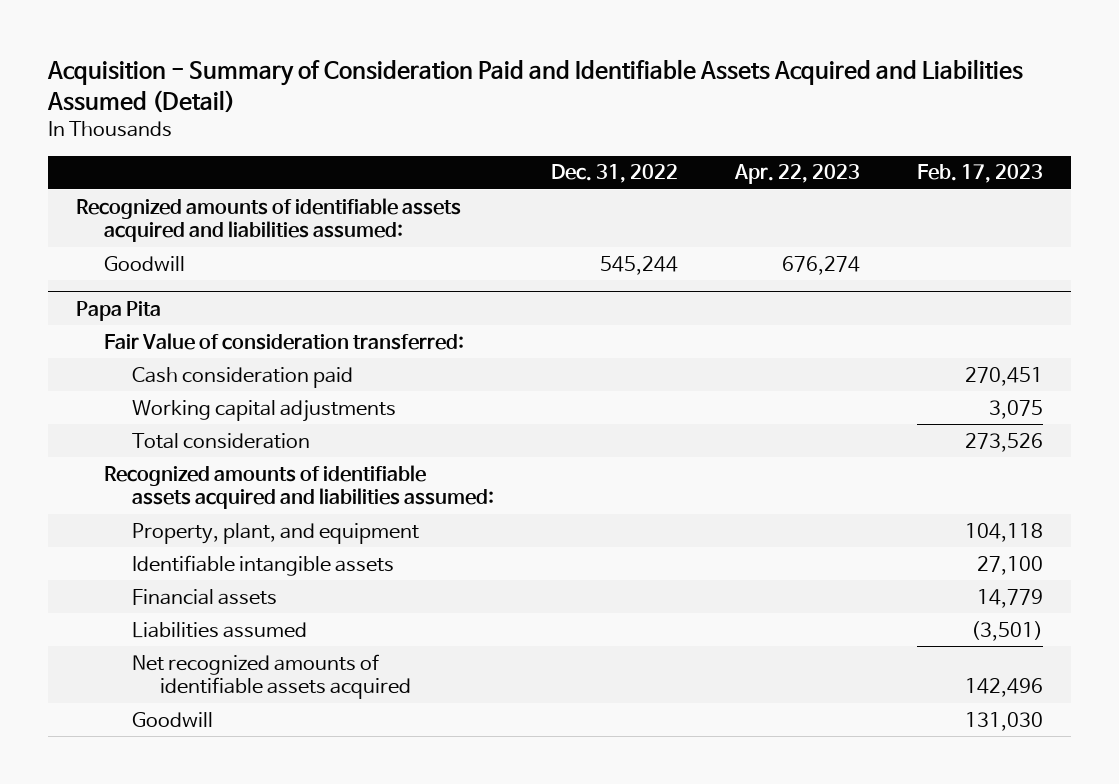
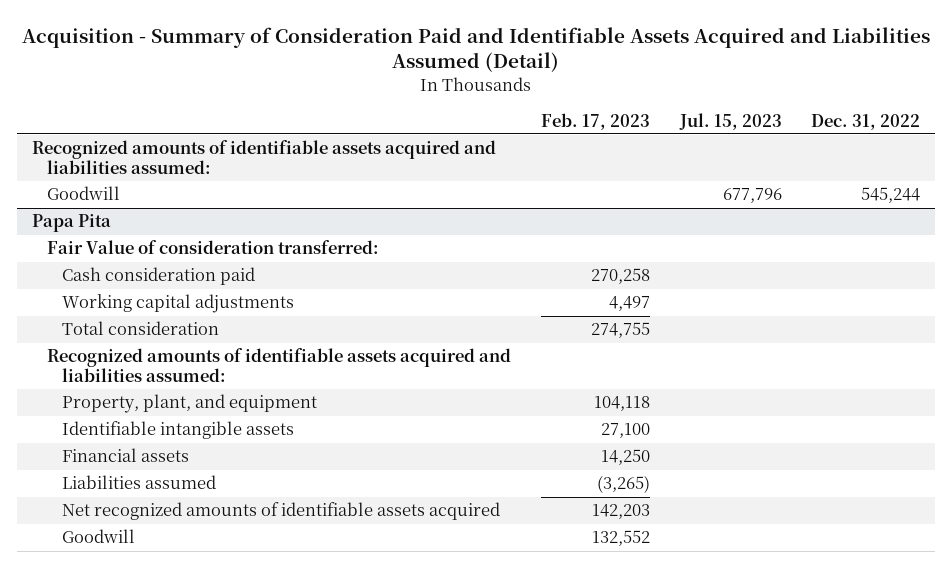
- | Dec. 31, 2022 | Apr. 22, 2023 | Feb. 17, 2023
+ | Feb. 17, 2023 | Jul. 15, 2023 | Dec. 31, 2022
@ Papa Pita
- Cash consideration paid | | | 270,451
- Working capital adjustments | | | 3,075
- Total consideration | | | 273,526
+ Cash consideration paid | 270,258 | |
+ Working capital adjustments | 4,497 | |
+ Total consideration | 274,755 | |
- Financial assets | | | 14,779
- Liabilities assumed | | | (3,501)
- Net recognized amounts of identifiable assets acquired | | | 142,496
- Goodwill | | | 131,030
+ Financial assets | 14,250 | |
+ Liabilities assumed | (3,265) | |
+ Net recognized amounts of identifiable assets acquired | 142,203 | |
+ Goodwill | 132,552 | |

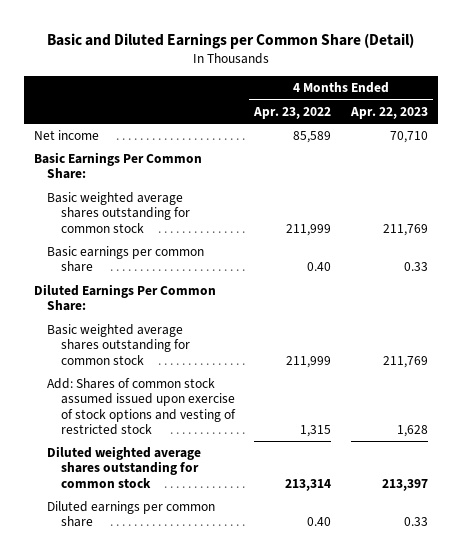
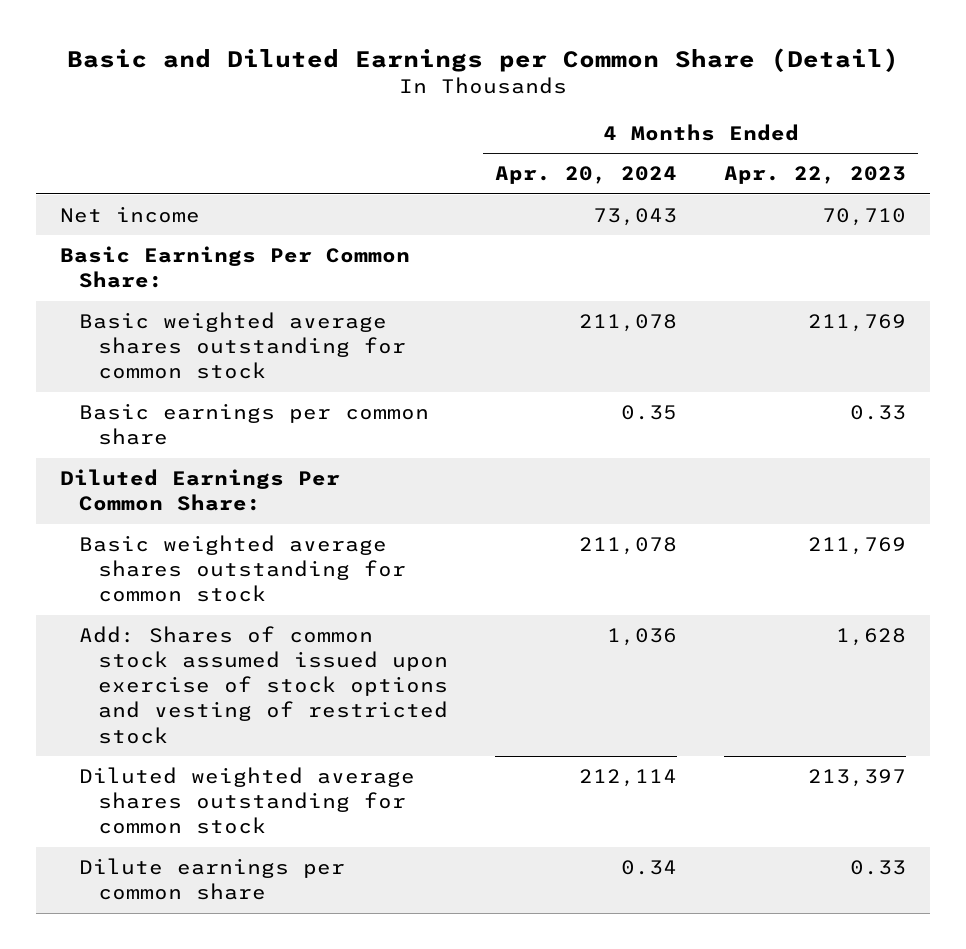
- | 4 Months Ended Apr. 23, 2022 | 4 Months Ended Apr. 22, 2023
+ | 4 Months Ended Apr. 20, 2024 | 4 Months Ended Apr. 22, 2023
- Diluted earnings per common share | 0.40 | 0.33
+ Dilute earnings per common share | 0.34 | 0.33

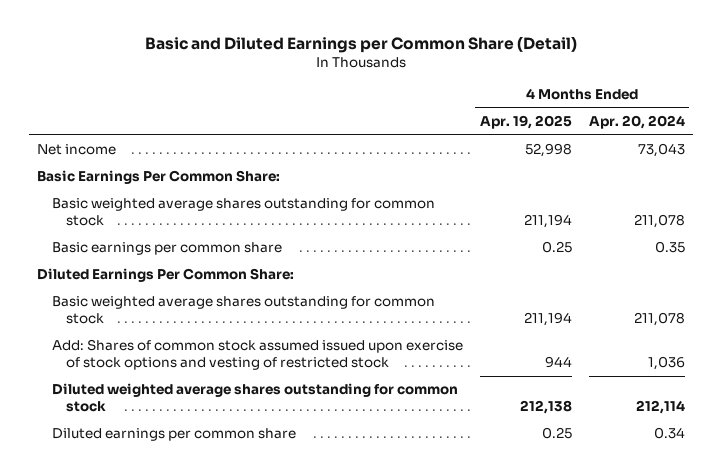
- | 4 Months Ended Apr. 20, 2024 | 4 Months Ended Apr. 22, 2023
+ | 4 Months Ended Apr. 19, 2025 | 4 Months Ended Apr. 20, 2024
- Dilute earnings per common share | 0.34 | 0.33
+ Diluted earnings per common share | 0.25 | 0.34

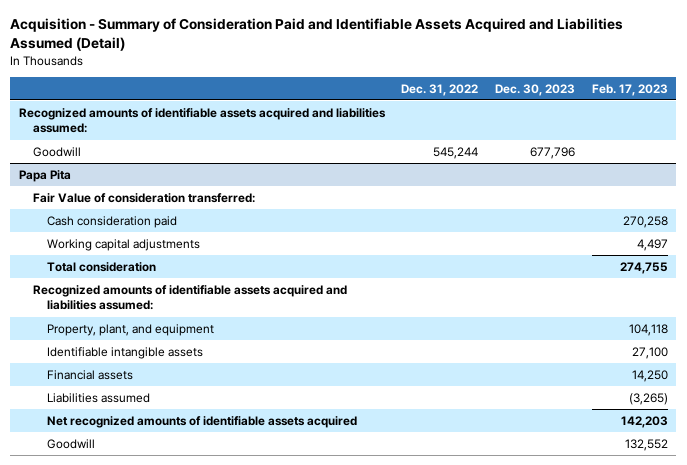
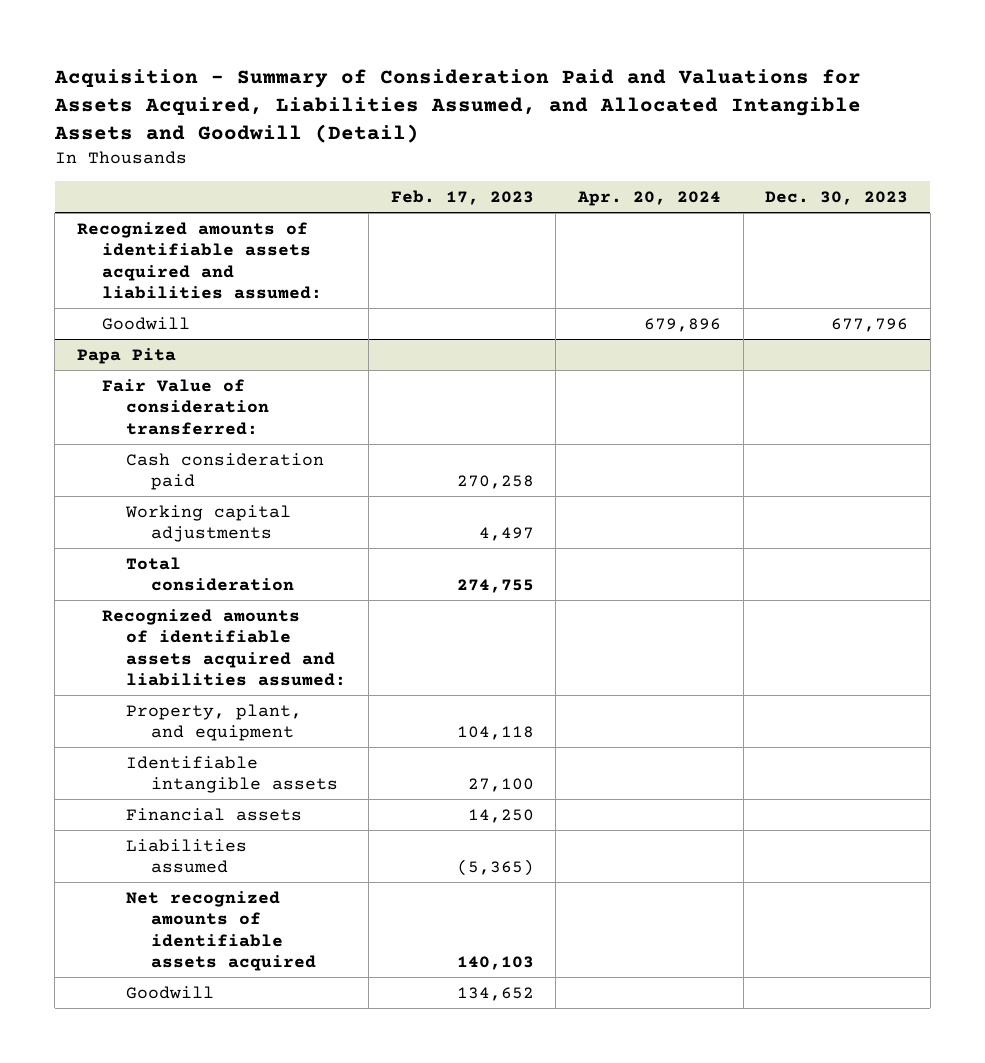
- Acquisition - Summary of Consideration Paid and Identifiable Assets Acquired and Liabilities Assumed (Detail)
+ Acquisition - Summary of Consideration Paid and Valuations for Assets Acquired, Liabilities Assumed, and Allocated Intangible Assets and Goodwill (Detail)
- | Dec. 31, 2022 | Dec. 30, 2023 | Feb. 17, 2023
+ | Feb. 17, 2023 | Apr. 20, 2024 | Dec. 30, 2023
@ Papa Pita
- Liabilities assumed | | | (3,265)
- Net recognized amounts of identifiable assets acquired | | | 142,203
- Goodwill | | | 132,552
+ Liabilities assumed | (5,365) | |
+ Net recognized amounts of identifiable assets acquired | 140,103 | |
+ Goodwill | 134,652 | |

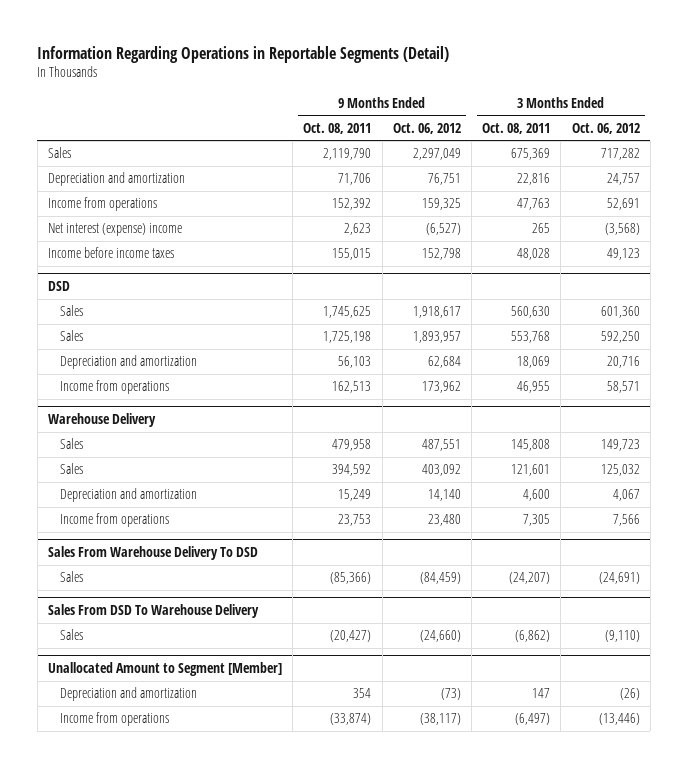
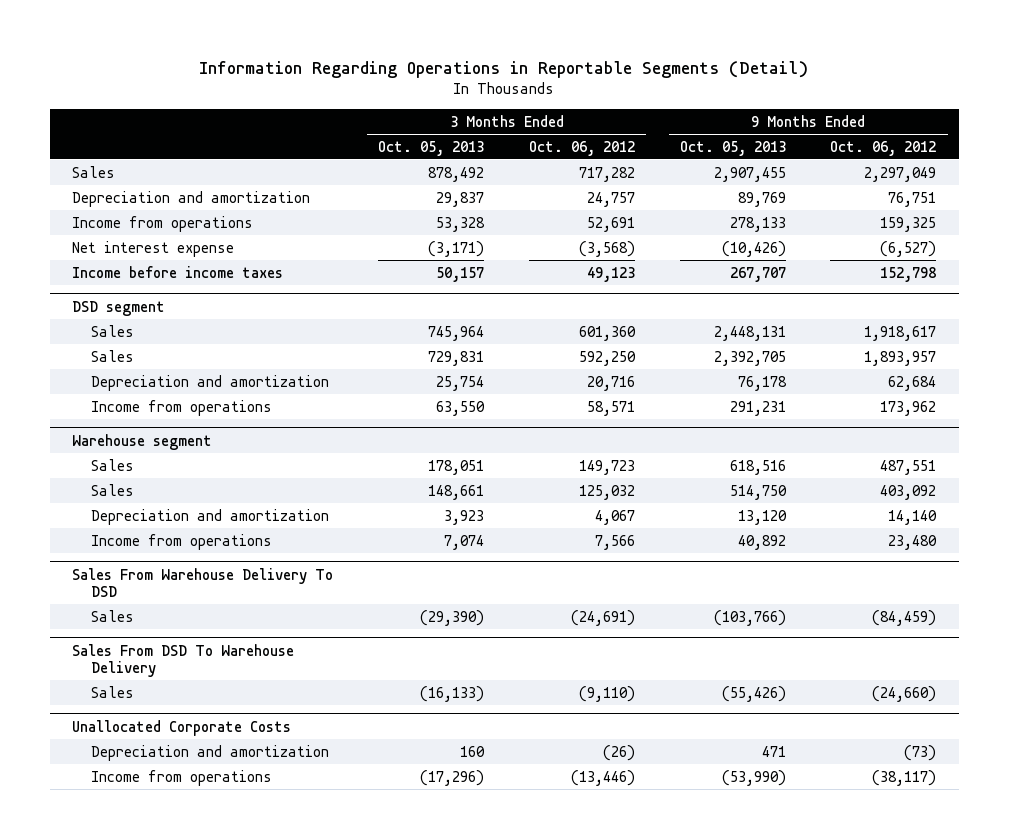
- | 9 Months Ended Oct. 08, 2011 | 9 Months Ended Oct. 06, 2012 | 3 Months Ended Oct. 08, 2011 | 3 Months Ended Oct. 06, 2012
+ | 3 Months Ended Oct. 05, 2013 | 3 Months Ended Oct. 06, 2012 | 9 Months Ended Oct. 05, 2013 | 9 Months Ended Oct. 06, 2012
- Net interest (expense) income | 2,623 | (6,527) | 265 | (3,568)
+ Net interest expense | (3,171) | (3,568) | (10,426) | (6,527)
- DSD
+ DSD segment
- Warehouse Delivery
+ Warehouse segment
- Unallocated Amount to Segment [Member]
+ Unallocated Corporate Costs

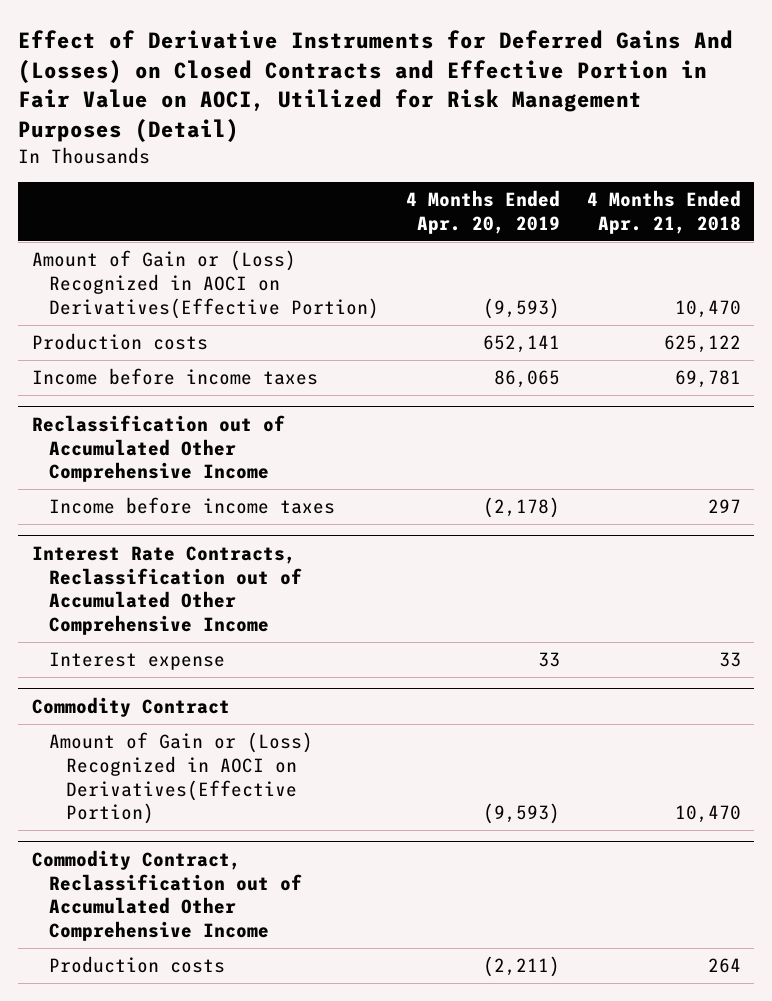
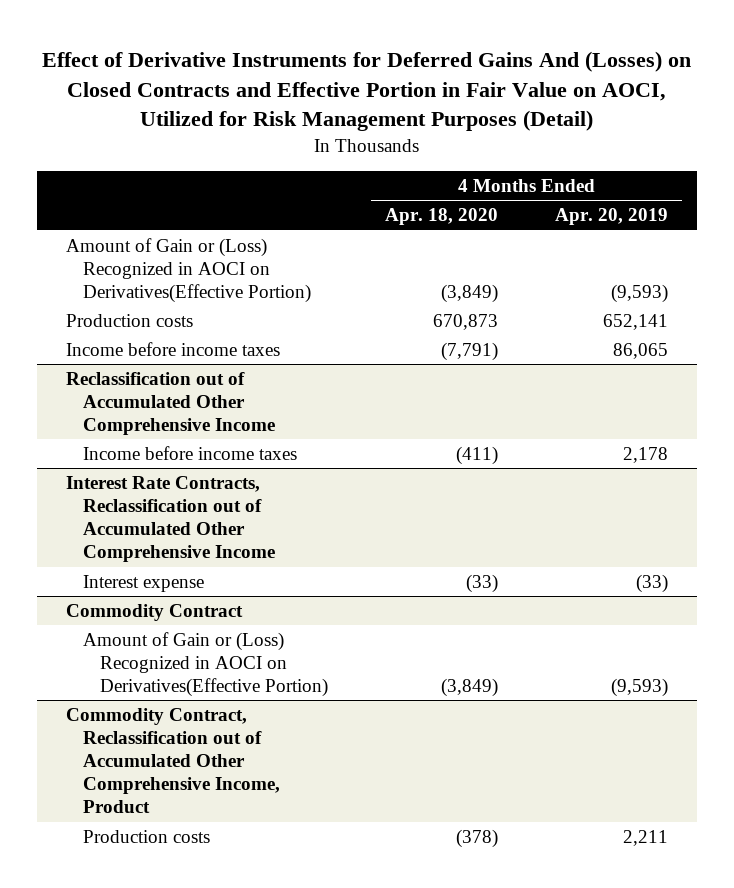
- | 4 Months Ended Apr. 20, 2019 | 4 Months Ended Apr. 21, 2018
+ | 4 Months Ended Apr. 18, 2020 | 4 Months Ended Apr. 20, 2019
@ Reclassification out of Accumulated Other Comprehensive Income
- Income before income taxes | (2,178) | 297
+ Income before income taxes | (411) | 2,178
@ Interest Rate Contracts, Reclassification out of Accumulated Other Comprehensive Income
- Interest expense | 33 | 33
+ Interest expense | (33) | (33)
- Commodity Contract, Reclassification out of Accumulated Other Comprehensive Income
- Production costs | (2,211) | 264
+ Commodity Contract, Reclassification out of Accumulated Other Comprehensive Income, Product
+ Production costs | (378) | 2,211

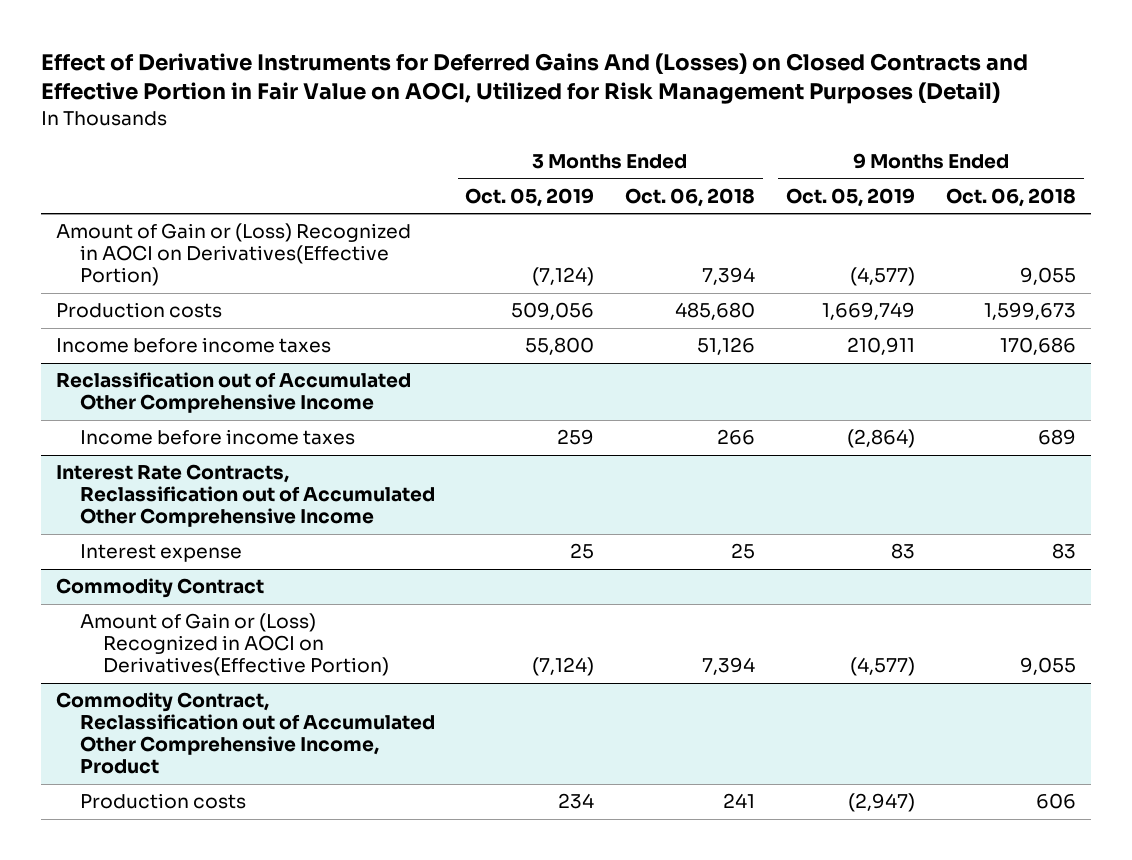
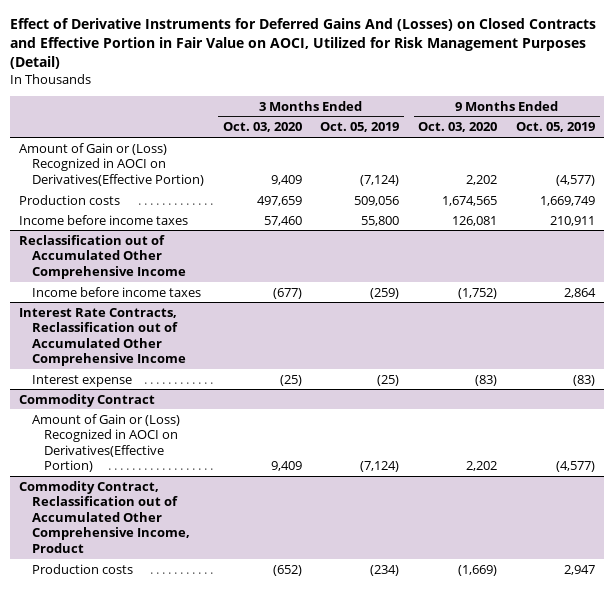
- | 3 Months Ended Oct. 05, 2019 | 3 Months Ended Oct. 06, 2018 | 9 Months Ended Oct. 05, 2019 | 9 Months Ended Oct. 06, 2018
+ | 3 Months Ended Oct. 03, 2020 | 3 Months Ended Oct. 05, 2019 | 9 Months Ended Oct. 03, 2020 | 9 Months Ended Oct. 05, 2019
@ Reclassification out of Accumulated Other Comprehensive Income
- Income before income taxes | 259 | 266 | (2,864) | 689
+ Income before income taxes | (677) | (259) | (1,752) | 2,864
@ Interest Rate Contracts, Reclassification out of Accumulated Other Comprehensive Income
- Interest expense | 25 | 25 | 83 | 83
+ Interest expense | (25) | (25) | (83) | (83)
@ Commodity Contract, Reclassification out of Accumulated Other Comprehensive Income, Product
- Production costs | 234 | 241 | (2,947) | 606
+ Production costs | (652) | (234) | (1,669) | 2,947

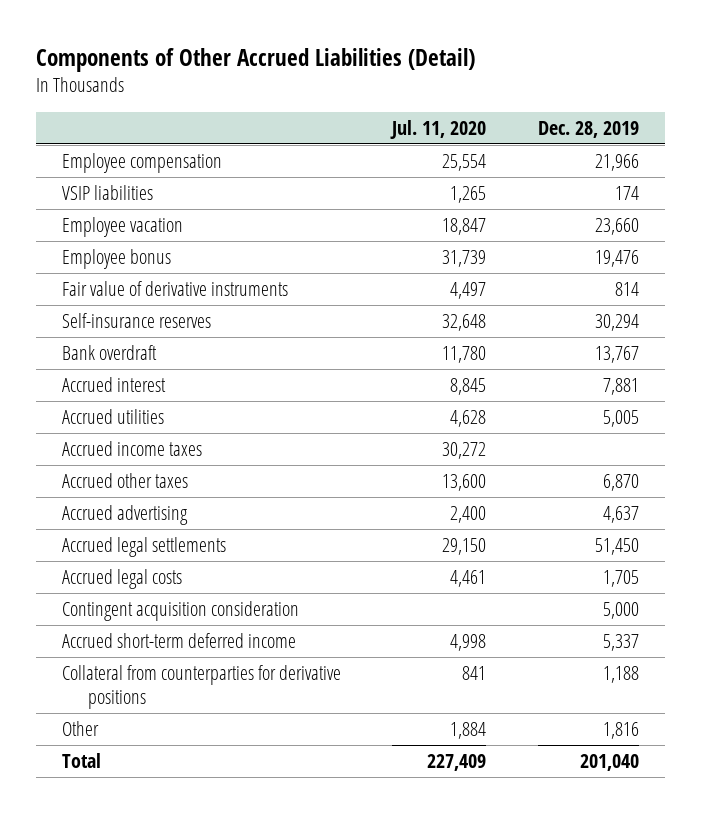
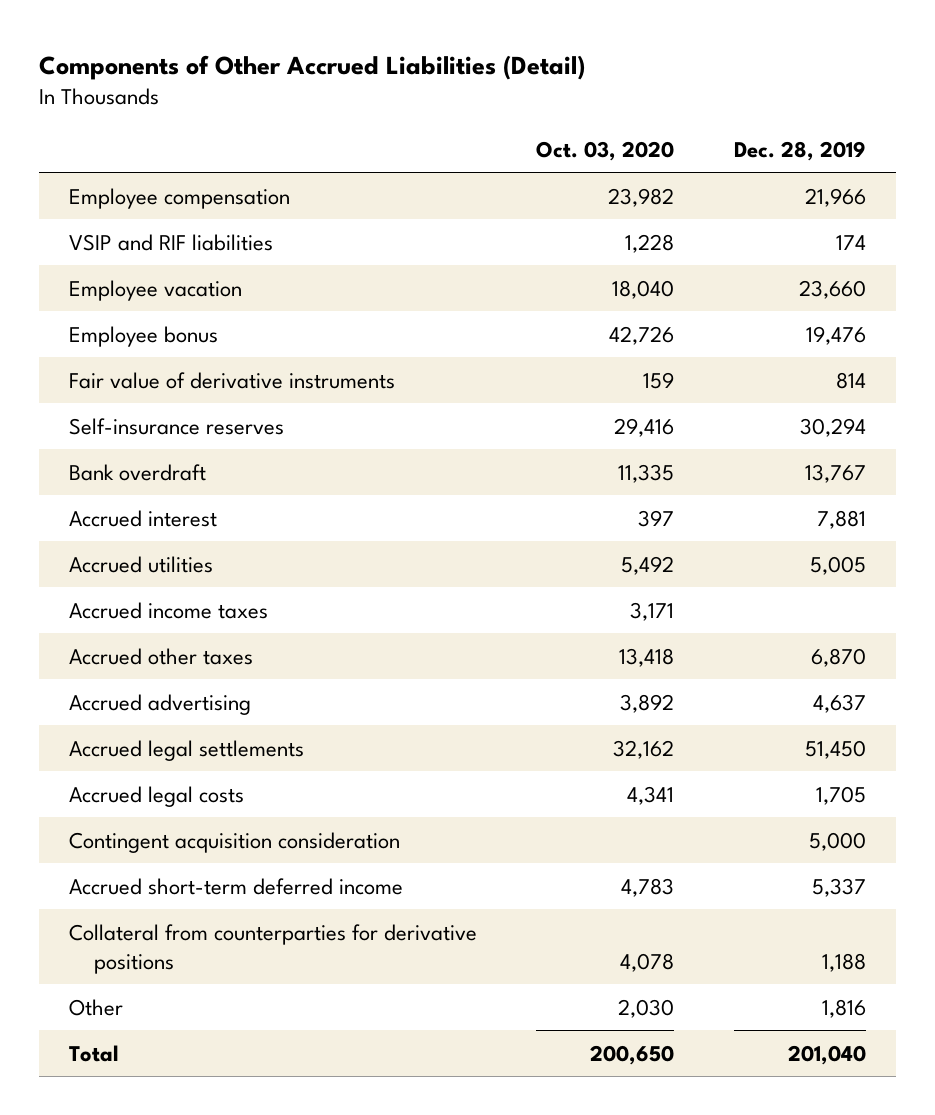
- | Jul. 11, 2020 | Dec. 28, 2019
+ | Oct. 03, 2020 | Dec. 28, 2019
- VSIP liabilities | 1,265 | 174
+ VSIP and RIF liabilities | 1,228 | 174

